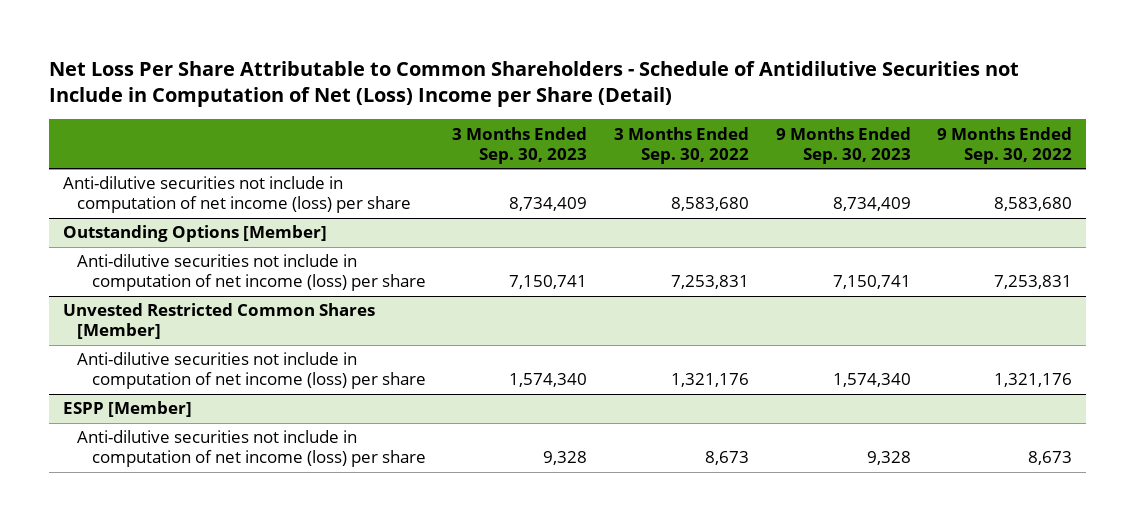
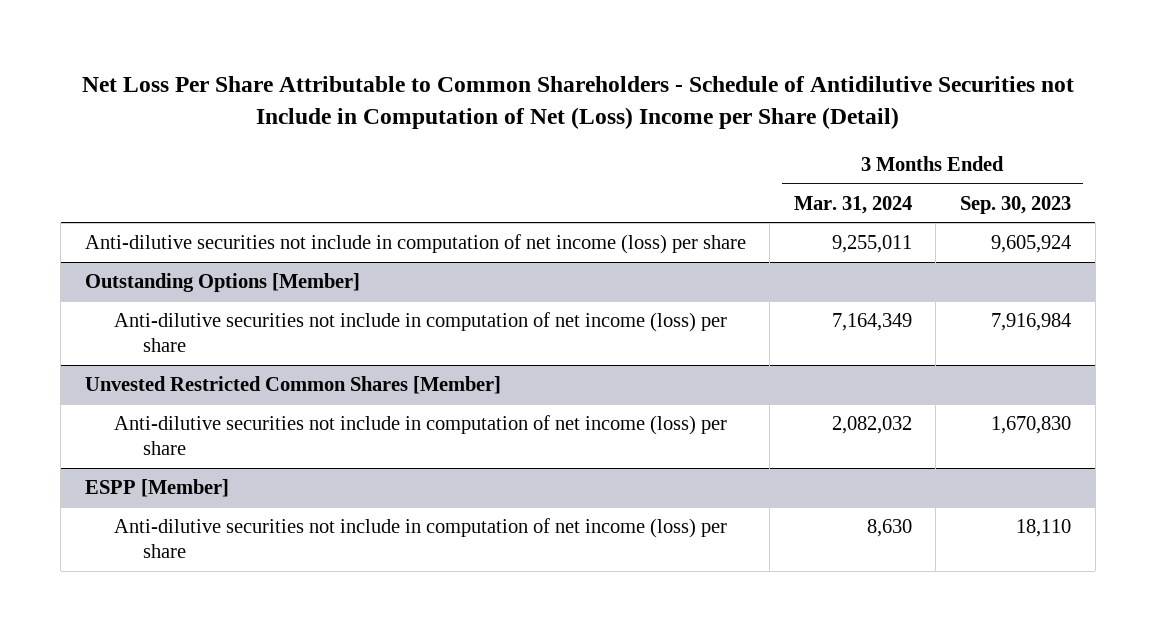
- | 3 Months Ended Sep. 30, 2023 | 3 Months Ended Sep. 30, 2022 | 9 Months Ended Sep. 30, 2023 | 9 Months Ended Sep. 30, 2022
+ | 3 Months Ended Mar. 31, 2024 | 3 Months Ended Sep. 30, 2023
- Anti-dilutive securities not include in computation of net income (loss) per share | 8,734,409 | 8,583,680 | 8,734,409 | 8,583,680
+ Anti-dilutive securities not include in computation of net income (loss) per share | 9,255,011 | 9,605,924
@ Outstanding Options [Member]
- Anti-dilutive securities not include in computation of net income (loss) per share | 7,150,741 | 7,253,831 | 7,150,741 | 7,253,831
+ Anti-dilutive securities not include in computation of net income (loss) per share | 7,164,349 | 7,916,984
@ Unvested Restricted Common Shares [Member]
- Anti-dilutive securities not include in computation of net income (loss) per share | 1,574,340 | 1,321,176 | 1,574,340 | 1,321,176
+ Anti-dilutive securities not include in computation of net income (loss) per share | 2,082,032 | 1,670,830
@ ESPP [Member]
- Anti-dilutive securities not include in computation of net income (loss) per share | 9,328 | 8,673 | 9,328 | 8,673
+ Anti-dilutive securities not include in computation of net income (loss) per share | 8,630 | 18,110

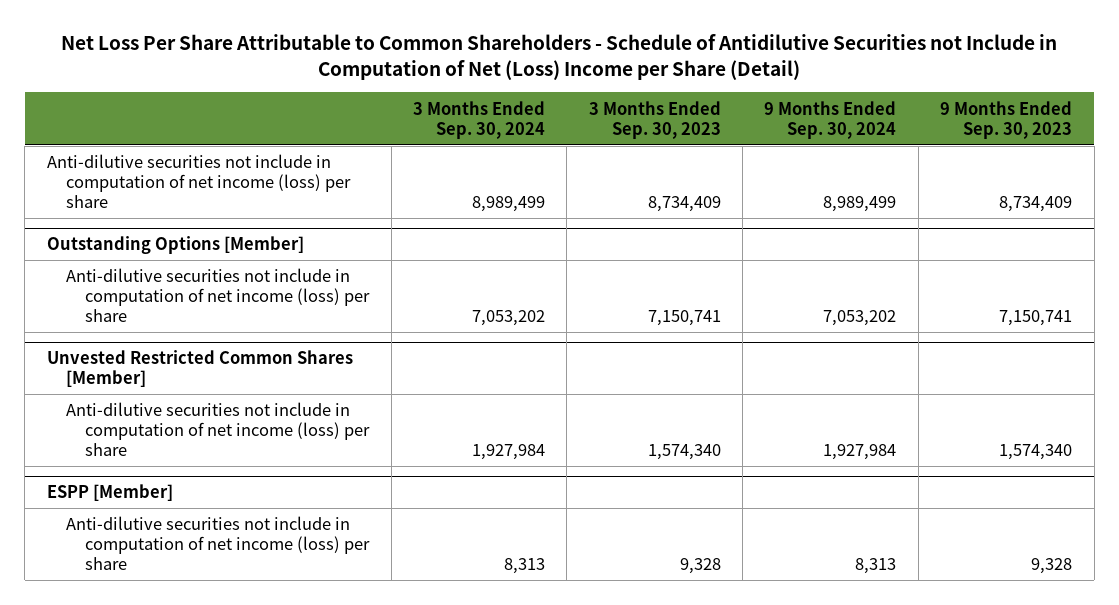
- | 3 Months Ended Mar. 31, 2024 | 3 Months Ended Sep. 30, 2023
+ | 3 Months Ended Sep. 30, 2024 | 3 Months Ended Sep. 30, 2023 | 9 Months Ended Sep. 30, 2024 | 9 Months Ended Sep. 30, 2023
- Anti-dilutive securities not include in computation of net income (loss) per share | 9,255,011 | 9,605,924
+ Anti-dilutive securities not include in computation of net income (loss) per share | 8,989,499 | 8,734,409 | 8,989,499 | 8,734,409
@ Outstanding Options [Member]
- Anti-dilutive securities not include in computation of net income (loss) per share | 7,164,349 | 7,916,984
+ Anti-dilutive securities not include in computation of net income (loss) per share | 7,053,202 | 7,150,741 | 7,053,202 | 7,150,741
@ Unvested Restricted Common Shares [Member]
- Anti-dilutive securities not include in computation of net income (loss) per share | 2,082,032 | 1,670,830
+ Anti-dilutive securities not include in computation of net income (loss) per share | 1,927,984 | 1,574,340 | 1,927,984 | 1,574,340
@ ESPP [Member]
- Anti-dilutive securities not include in computation of net income (loss) per share | 8,630 | 18,110
+ Anti-dilutive securities not include in computation of net income (loss) per share | 8,313 | 9,328 | 8,313 | 9,328

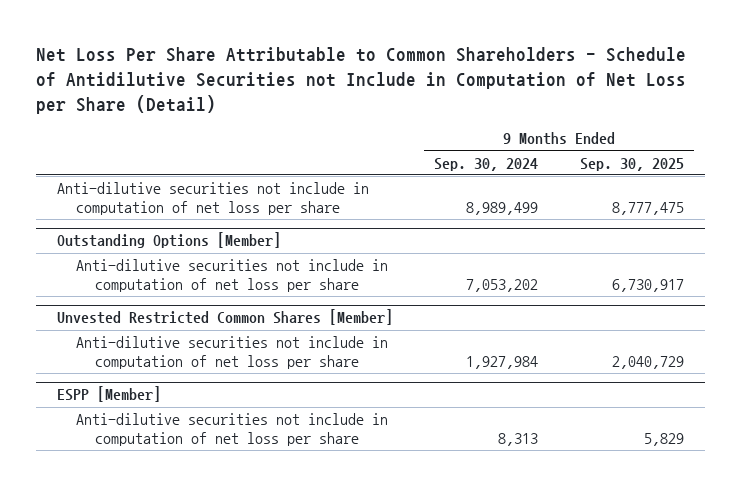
- Net Loss Per Share Attributable to Common Shareholders - Schedule of Antidilutive Securities not Include in Computation of Net (Loss) Income per Share (Detail)
+ Net Loss Per Share Attributable to Common Shareholders - Schedule of Antidilutive Securities not Include in Computation of Net Loss per Share (Detail)
- | 3 Months Ended Sep. 30, 2024 | 3 Months Ended Sep. 30, 2023 | 9 Months Ended Sep. 30, 2024 | 9 Months Ended Sep. 30, 2023
+ | 9 Months Ended Sep. 30, 2024 | 9 Months Ended Sep. 30, 2025
- Anti-dilutive securities not include in computation of net income (loss) per share | 8,989,499 | 8,734,409 | 8,989,499 | 8,734,409
+ Anti-dilutive securities not include in computation of net loss per share | 8,989,499 | 8,777,475
@ Outstanding Options [Member]
- Anti-dilutive securities not include in computation of net income (loss) per share | 7,053,202 | 7,150,741 | 7,053,202 | 7,150,741
+ Anti-dilutive securities not include in computation of net loss per share | 7,053,202 | 6,730,917
@ Unvested Restricted Common Shares [Member]
- Anti-dilutive securities not include in computation of net income (loss) per share | 1,927,984 | 1,574,340 | 1,927,984 | 1,574,340
+ Anti-dilutive securities not include in computation of net loss per share | 1,927,984 | 2,040,729
@ ESPP [Member]
- Anti-dilutive securities not include in computation of net income (loss) per share | 8,313 | 9,328 | 8,313 | 9,328
+ Anti-dilutive securities not include in computation of net loss per share | 8,313 | 5,829

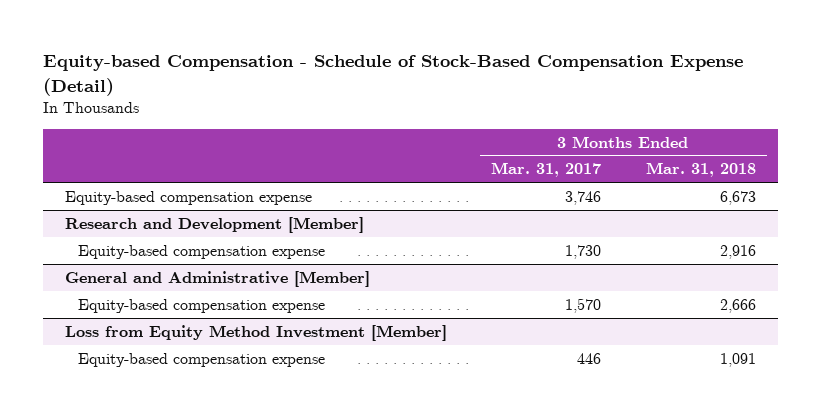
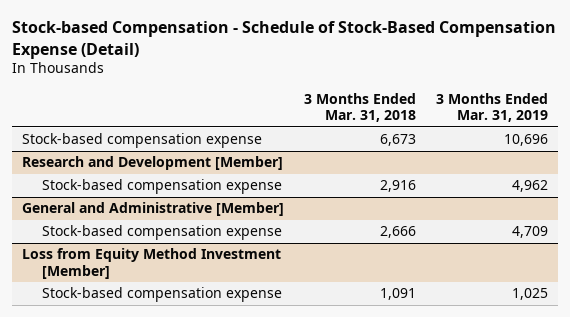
- Equity-based Compensation - Schedule of Stock-Based Compensation Expense (Detail)
+ Stock-based Compensation - Schedule of Stock-Based Compensation Expense (Detail)
- | 3 Months Ended Mar. 31, 2017 | 3 Months Ended Mar. 31, 2018
+ | 3 Months Ended Mar. 31, 2018 | 3 Months Ended Mar. 31, 2019
- Equity-based compensation expense | 3,746 | 6,673
+ Stock-based compensation expense | 6,673 | 10,696
@ Research and Development [Member]
- Equity-based compensation expense | 1,730 | 2,916
+ Stock-based compensation expense | 2,916 | 4,962
@ General and Administrative [Member]
- Equity-based compensation expense | 1,570 | 2,666
+ Stock-based compensation expense | 2,666 | 4,709
@ Loss from Equity Method Investment [Member]
- Equity-based compensation expense | 446 | 1,091
+ Stock-based compensation expense | 1,091 | 1,025

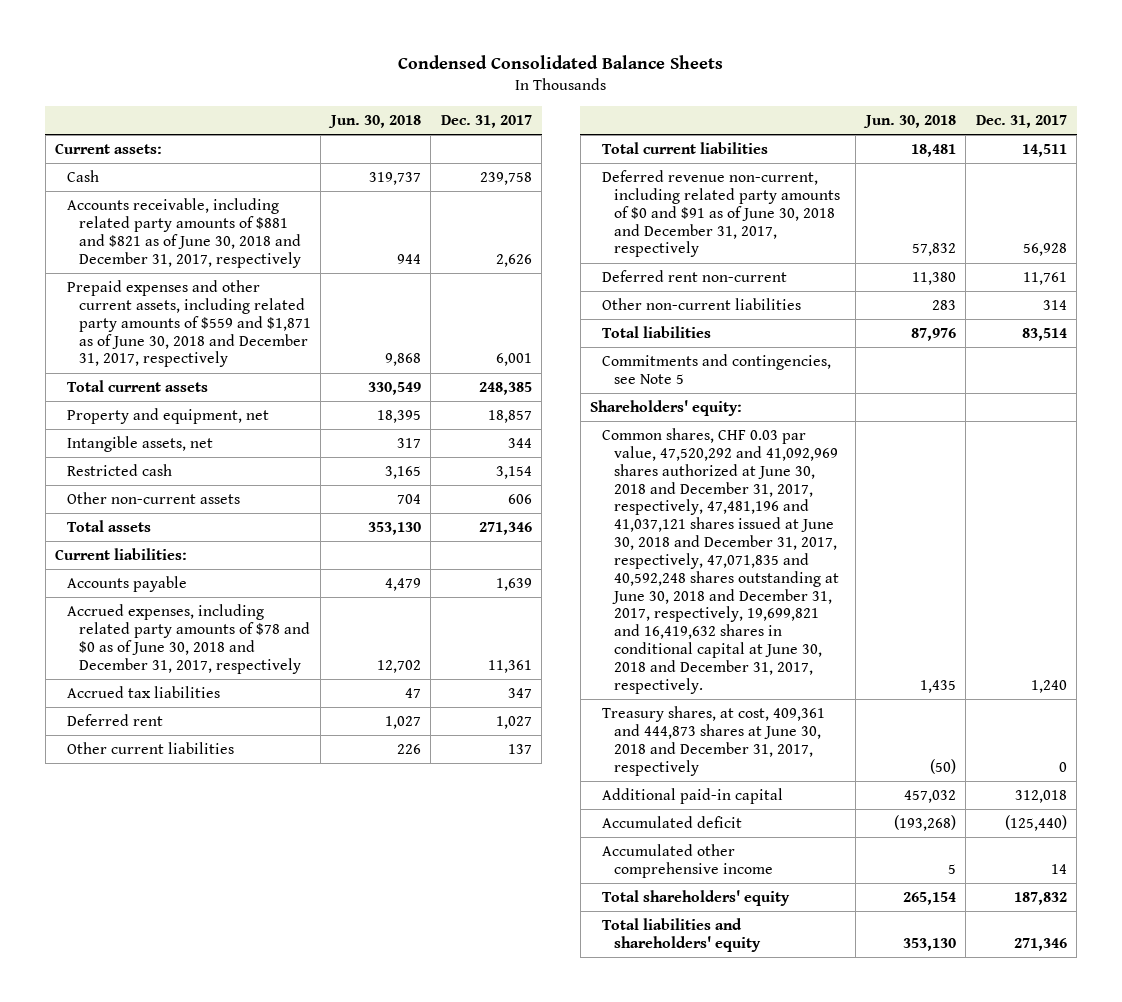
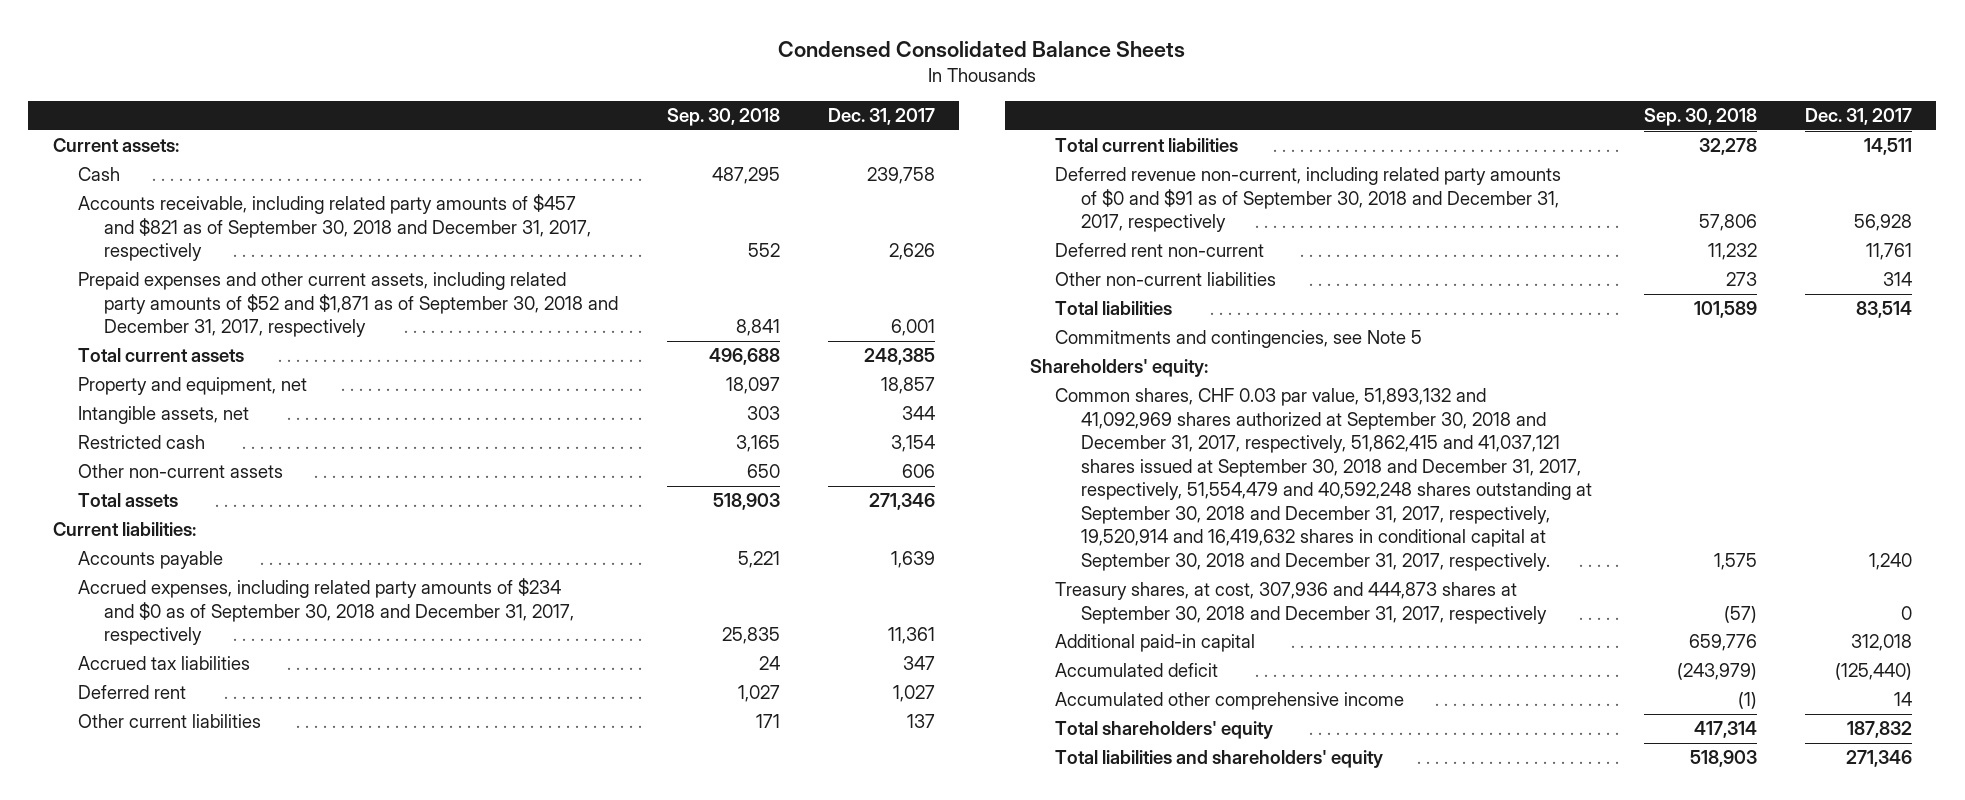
- | Jun. 30, 2018 | Dec. 31, 2017
+ | Sep. 30, 2018 | Dec. 31, 2017
- Accounts receivable, including related party amounts of $881 and $821 as of June 30, 2018 and December 31, 2017, respectively | 944 | 2,626
- Prepaid expenses and other current assets, including related party amounts of $559 and $1,871 as of June 30, 2018 and December 31, 2017, respectively | 9,868 | 6,001
+ Accounts receivable, including related party amounts of $457 and $821 as of September 30, 2018 and December 31, 2017, respectively | 552 | 2,626
+ Prepaid expenses and other current assets, including related party amounts of $52 and $1,871 as of September 30, 2018 and December 31, 2017, respectively | 8,841 | 6,001
- Accrued expenses, including related party amounts of $78 and $0 as of June 30, 2018 and December 31, 2017, respectively | 12,702 | 11,361
+ Accrued expenses, including related party amounts of $234 and $0 as of September 30, 2018 and December 31, 2017, respectively | 25,835 | 11,361
- Deferred revenue non-current, including related party amounts of $0 and $91 as of June 30, 2018 and December 31, 2017, respectively | 57,832 | 56,928
+ Deferred revenue non-current, including related party amounts of $0 and $91 as of September 30, 2018 and December 31, 2017, respectively | 57,806 | 56,928
- Common shares, CHF 0.03 par value, 47,520,292 and 41,092,969 shares authorized at June 30, 2018 and December 31, 2017, respectively, 47,481,196 and 41,037,121 shares issued at June 30, 2018 and December 31, 2017, respectively, 47,071,835 and 40,592,248 shares outstanding at June 30, 2018 and December 31, 2017, respectively, 19,699,821 and 16,419,632 shares in conditional capital at June 30, 2018 and December 31, 2017, respectively. | 1,435 | 1,240
- Treasury shares, at cost, 409,361 and 444,873 shares at June 30, 2018 and December 31, 2017, respectively | (50) | 0
+ Common shares, CHF 0.03 par value, 51,893,132 and 41,092,969 shares authorized at September 30, 2018 and December 31, 2017, respectively, 51,862,415 and 41,037,121 shares issued at September 30, 2018 and December 31, 2017, respectively, 51,554,479 and 40,592,248 shares outstanding at September 30, 2018 and December 31, 2017, respectively, 19,520,914 and 16,419,632 shares in conditional capital at September 30, 2018 and December 31, 2017, respectively. | 1,575 | 1,240
+ Treasury shares, at cost, 307,936 and 444,873 shares at September 30, 2018 and December 31, 2017, respectively | (57) | 0

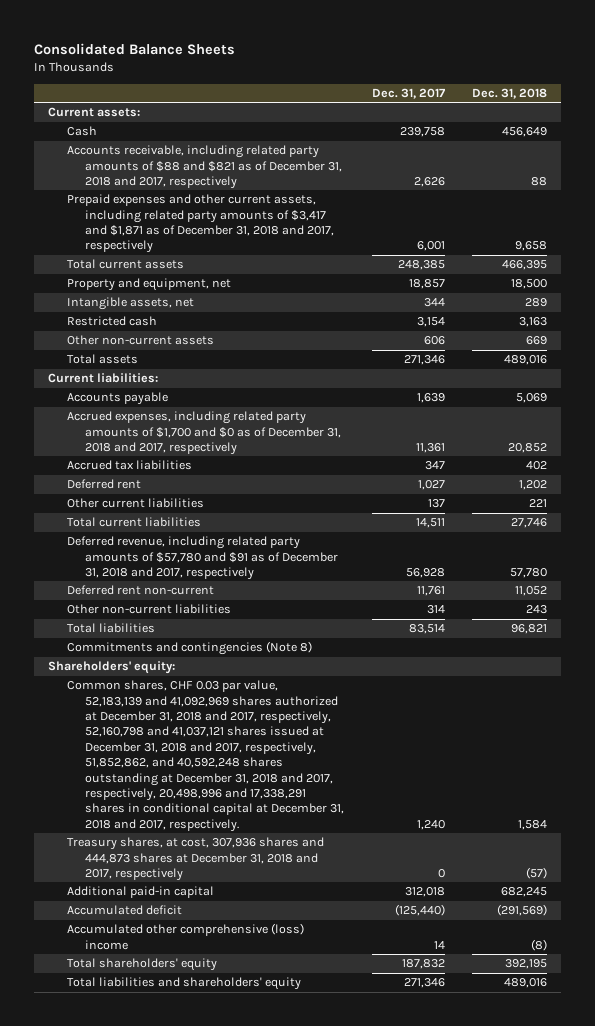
- Condensed Consolidated Balance Sheets
+ Consolidated Balance Sheets
- | Sep. 30, 2018 | Dec. 31, 2017
+ | Dec. 31, 2017 | Dec. 31, 2018
- Accounts receivable, including related party amounts of $457 and $821 as of September 30, 2018 and December 31, 2017, respectively | 552 | 2,626
- Prepaid expenses and other current assets, including related party amounts of $52 and $1,871 as of September 30, 2018 and December 31, 2017, respectively | 8,841 | 6,001
+ Accounts receivable, including related party amounts of $88 and $821 as of December 31, 2018 and 2017, respectively | 2,626 | 88
+ Prepaid expenses and other current assets, including related party amounts of $3,417 and $1,871 as of December 31, 2018 and 2017, respectively | 6,001 | 9,658
- Accrued expenses, including related party amounts of $234 and $0 as of September 30, 2018 and December 31, 2017, respectively | 25,835 | 11,361
+ Accrued expenses, including related party amounts of $1,700 and $0 as of December 31, 2018 and 2017, respectively | 11,361 | 20,852
- Deferred revenue non-current, including related party amounts of $0 and $91 as of September 30, 2018 and December 31, 2017, respectively | 57,806 | 56,928
+ Deferred revenue, including related party amounts of $57,780 and $91 as of December 31, 2018 and 2017, respectively | 56,928 | 57,780
- Commitments and contingencies, see Note 5
+ Commitments and contingencies (Note 8)
- Common shares, CHF 0.03 par value, 51,893,132 and 41,092,969 shares authorized at September 30, 2018 and December 31, 2017, respectively, 51,862,415 and 41,037,121 shares issued at September 30, 2018 and December 31, 2017, respectively, 51,554,479 and 40,592,248 shares outstanding at September 30, 2018 and December 31, 2017, respectively, 19,520,914 and 16,419,632 shares in conditional capital at September 30, 2018 and December 31, 2017, respectively. | 1,575 | 1,240
- Treasury shares, at cost, 307,936 and 444,873 shares at September 30, 2018 and December 31, 2017, respectively | (57) | 0
+ Common shares, CHF 0.03 par value, 52,183,139 and 41,092,969 shares authorized at December 31, 2018 and 2017, respectively, 52,160,798 and 41,037,121 shares issued at December 31, 2018 and 2017, respectively, 51,852,862, and 40,592,248 shares outstanding at December 31, 2018 and 2017, respectively, 20,498,996 and 17,338,291 shares in conditional capital at December 31, 2018 and 2017, respectively. | 1,240 | 1,584
+ Treasury shares, at cost, 307,936 shares and 444,873 shares at December 31, 2018 and 2017, respectively | 0 | (57)
- Accumulated other comprehensive income | (1) | 14
+ Accumulated other comprehensive (loss) income | 14 | (8)

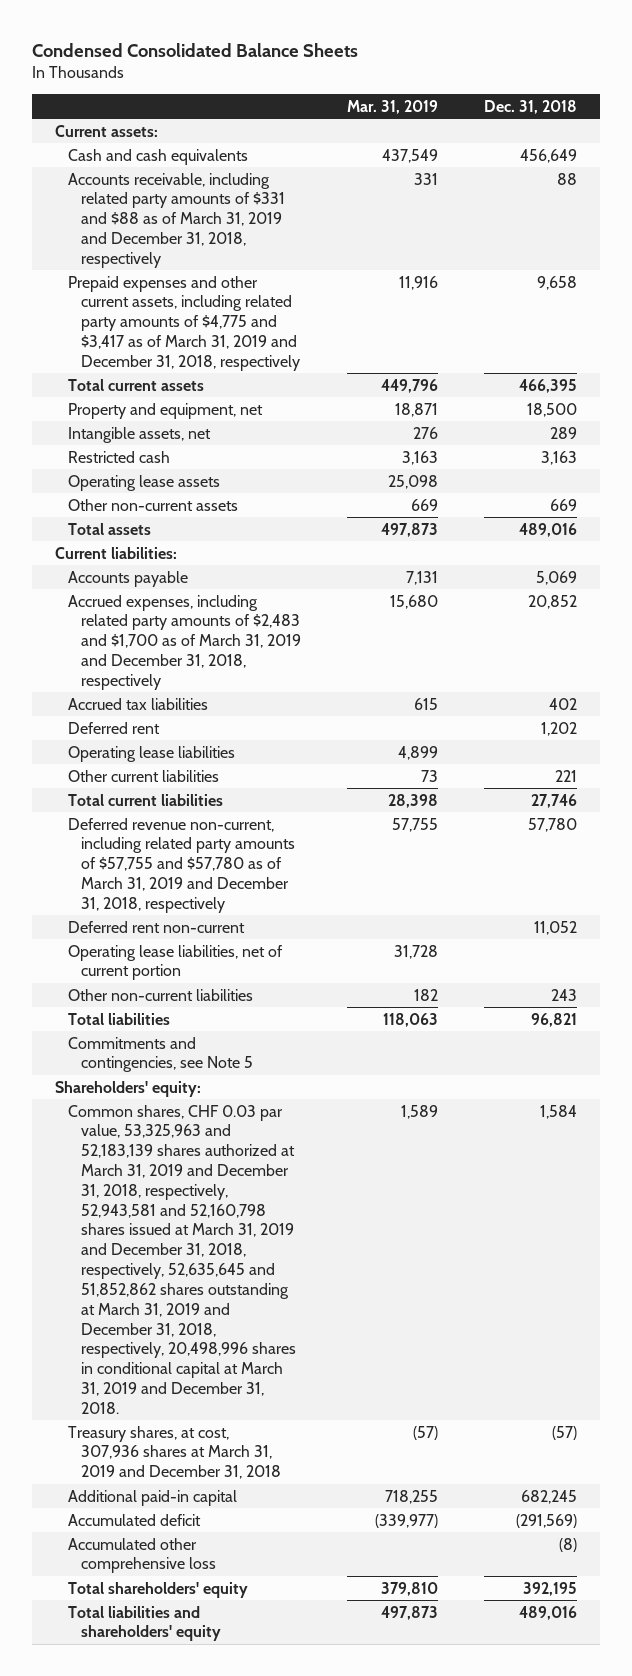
- Consolidated Balance Sheets
+ Condensed Consolidated Balance Sheets
- | Dec. 31, 2017 | Dec. 31, 2018
+ | Mar. 31, 2019 | Dec. 31, 2018
- Cash | 239,758 | 456,649
- Accounts receivable, including related party amounts of $88 and $821 as of December 31, 2018 and 2017, respectively | 2,626 | 88
- Prepaid expenses and other current assets, including related party amounts of $3,417 and $1,871 as of December 31, 2018 and 2017, respectively | 6,001 | 9,658
+ Cash and cash equivalents | 437,549 | 456,649
+ Accounts receivable, including related party amounts of $331 and $88 as of March 31, 2019 and December 31, 2018, respectively | 331 | 88
+ Prepaid expenses and other current assets, including related party amounts of $4,775 and $3,417 as of March 31, 2019 and December 31, 2018, respectively | 11,916 | 9,658
+ Operating lease assets | 25,098 |
- Accrued expenses, including related party amounts of $1,700 and $0 as of December 31, 2018 and 2017, respectively | 11,361 | 20,852
+ Accrued expenses, including related party amounts of $2,483 and $1,700 as of March 31, 2019 and December 31, 2018, respectively | 15,680 | 20,852
+ Operating lease liabilities | 4,899 |
- Deferred revenue, including related party amounts of $57,780 and $91 as of December 31, 2018 and 2017, respectively | 56,928 | 57,780
+ Deferred revenue non-current, including related party amounts of $57,755 and $57,780 as of March 31, 2019 and December 31, 2018, respectively | 57,755 | 57,780
+ Operating lease liabilities, net of current portion | 31,728 |
- Commitments and contingencies (Note 8)
+ Commitments and contingencies, see Note 5
- Common shares, CHF 0.03 par value, 52,183,139 and 41,092,969 shares authorized at December 31, 2018 and 2017, respectively, 52,160,798 and 41,037,121 shares issued at December 31, 2018 and 2017, respectively, 51,852,862, and 40,592,248 shares outstanding at December 31, 2018 and 2017, respectively, 20,498,996 and 17,338,291 shares in conditional capital at December 31, 2018 and 2017, respectively. | 1,240 | 1,584
- Treasury shares, at cost, 307,936 shares and 444,873 shares at December 31, 2018 and 2017, respectively | 0 | (57)
+ Common shares, CHF 0.03 par value, 53,325,963 and 52,183,139 shares authorized at March 31, 2019 and December 31, 2018, respectively, 52,943,581 and 52,160,798 shares issued at March 31, 2019 and December 31, 2018, respectively, 52,635,645 and 51,852,862 shares outstanding at March 31, 2019 and December 31, 2018, respectively, 20,498,996 shares in conditional capital at March 31, 2019 and December 31, 2018. | 1,589 | 1,584
+ Treasury shares, at cost, 307,936 shares at March 31, 2019 and December 31, 2018 | (57) | (57)
- Accumulated other comprehensive (loss) income | 14 | (8)
+ Accumulated other comprehensive loss | | (8)

